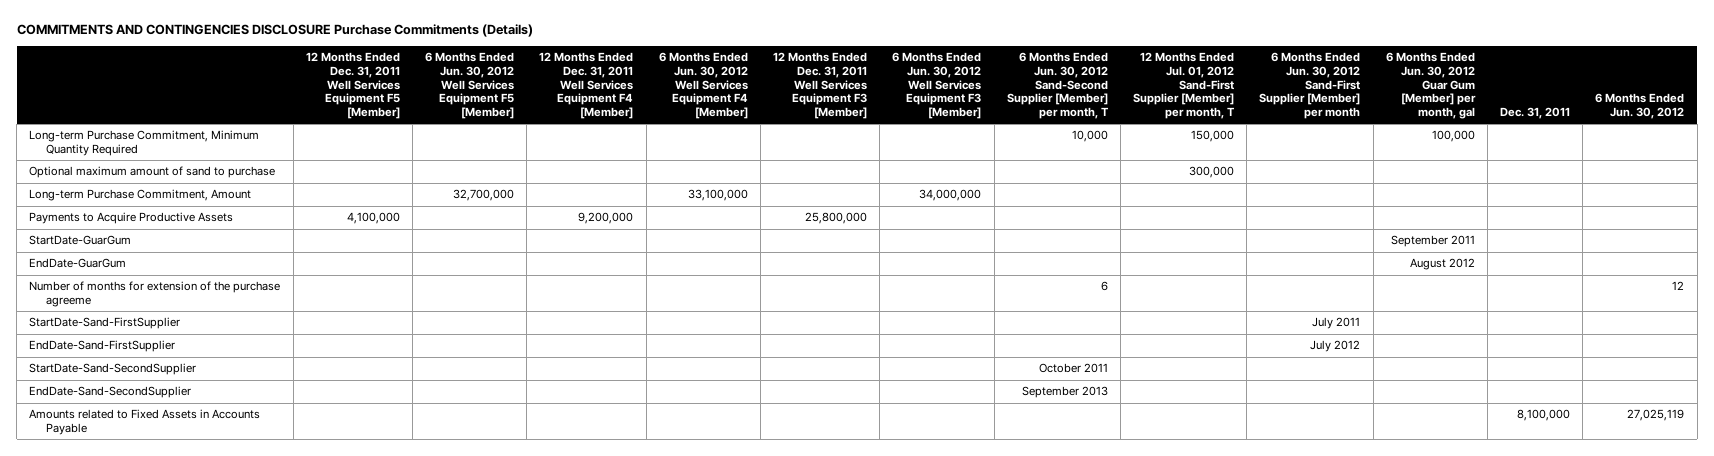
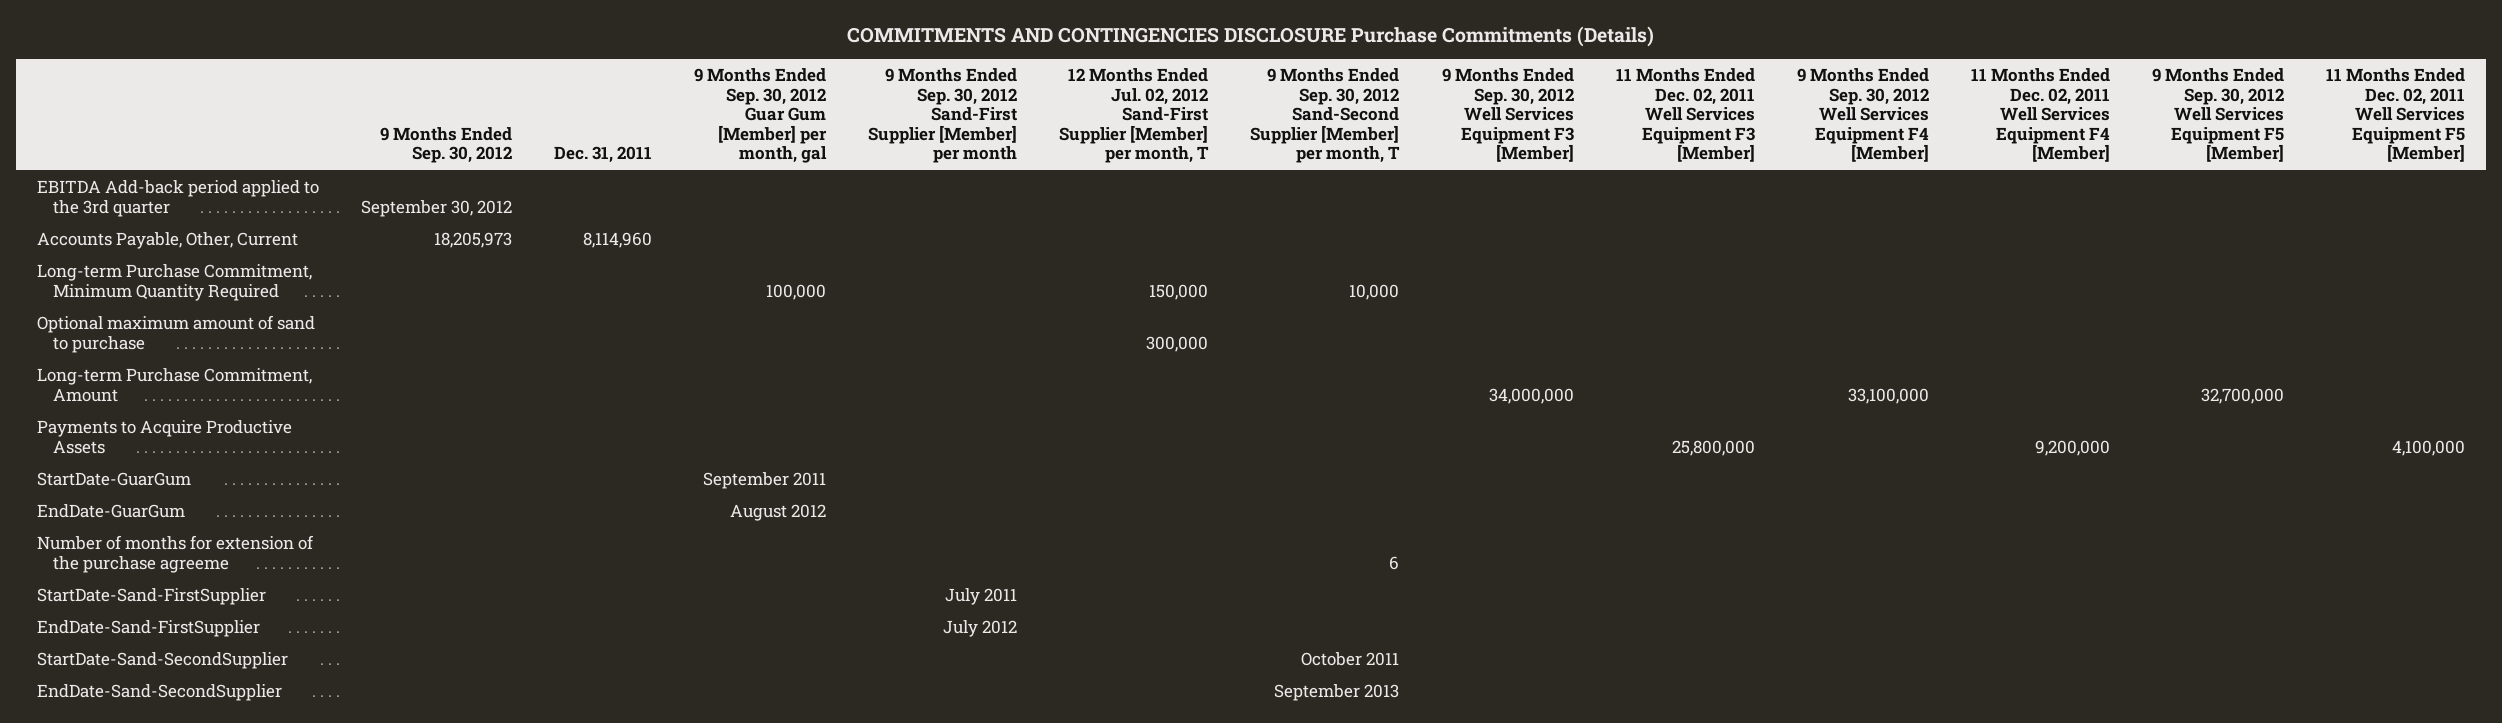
- | 12 Months Ended Dec. 31, 2011 Well Services Equipment F5 [Member] | 6 Months Ended Jun. 30, 2012 Well Services Equipment F5 [Member] | 12 Months Ended Dec. 31, 2011 Well Services Equipment F4 [Member] | 6 Months Ended Jun. 30, 2012 Well Services Equipment F4 [Member] | 12 Months Ended Dec. 31, 2011 Well Services Equipment F3 [Member] | 6 Months Ended Jun. 30, 2012 Well Services Equipment F3 [Member] | 6 Months Ended Jun. 30, 2012 Sand-Second Supplier [Member] per month, T | 12 Months Ended Jul. 01, 2012 Sand-First Supplier [Member] per month, T | 6 Months Ended Jun. 30, 2012 Sand-First Supplier [Member] per month | 6 Months Ended Jun. 30, 2012 Guar Gum [Member] per month, gal | Dec. 31, 2011 | 6 Months Ended Jun. 30, 2012
+ | 9 Months Ended Sep. 30, 2012 | Dec. 31, 2011 | 9 Months Ended Sep. 30, 2012 Guar Gum [Member] per month, gal | 9 Months Ended Sep. 30, 2012 Sand-First Supplier [Member] per month | 12 Months Ended Jul. 02, 2012 Sand-First Supplier [Member] per month, T | 9 Months Ended Sep. 30, 2012 Sand-Second Supplier [Member] per month, T | 9 Months Ended Sep. 30, 2012 Well Services Equipment F3 [Member] | 11 Months Ended Dec. 02, 2011 Well Services Equipment F3 [Member] | 9 Months Ended Sep. 30, 2012 Well Services Equipment F4 [Member] | 11 Months Ended Dec. 02, 2011 Well Services Equipment F4 [Member] | 9 Months Ended Sep. 30, 2012 Well Services Equipment F5 [Member] | 11 Months Ended Dec. 02, 2011 Well Services Equipment F5 [Member]
+ EBITDA Add-back period applied to the 3rd quarter | September 30, 2012 | | | | | | | | | | |
+ Accounts Payable, Other, Current | 18,205,973 | 8,114,960 | | | | | | | | | |
- Amounts related to Fixed Assets in Accounts Payable | | | | | | | | | | | 8,100,000 | 27,025,119

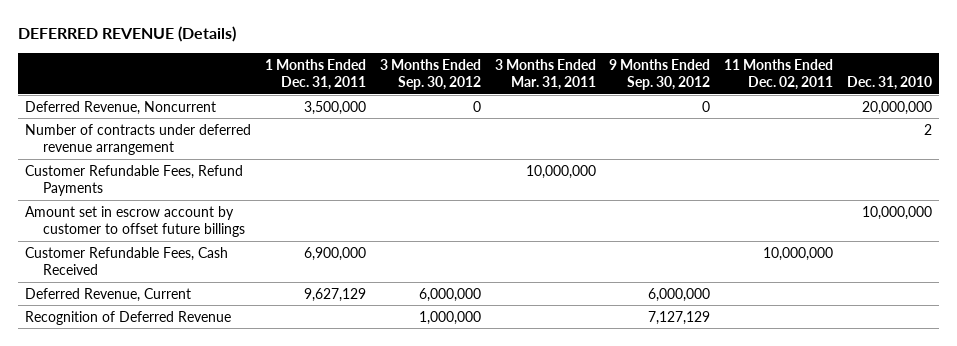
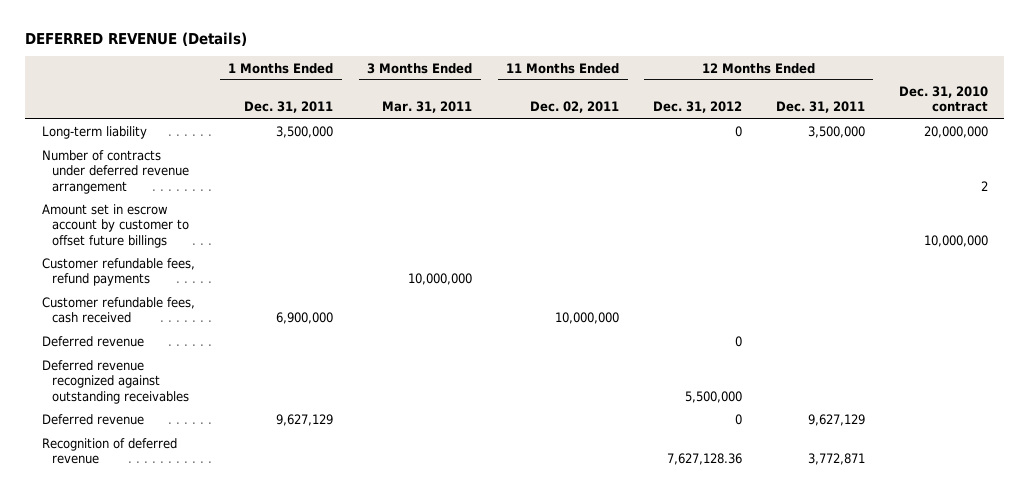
- | 1 Months Ended Dec. 31, 2011 | 3 Months Ended Sep. 30, 2012 | 3 Months Ended Mar. 31, 2011 | 9 Months Ended Sep. 30, 2012 | 11 Months Ended Dec. 02, 2011 | Dec. 31, 2010
+ | 1 Months Ended Dec. 31, 2011 | 3 Months Ended Mar. 31, 2011 | 11 Months Ended Dec. 02, 2011 | 12 Months Ended Dec. 31, 2012 | 12 Months Ended Dec. 31, 2011 | Dec. 31, 2010 contract
- Deferred Revenue, Noncurrent | 3,500,000 | 0 | | 0 | | 20,000,000
+ Long-term liability | 3,500,000 | | | 0 | 3,500,000 | 20,000,000
- Customer Refundable Fees, Refund Payments | | | 10,000,000 | | |
- Customer Refundable Fees, Cash Received | 6,900,000 | | | | 10,000,000 |
- Deferred Revenue, Current | 9,627,129 | 6,000,000 | | 6,000,000 | |
- Recognition of Deferred Revenue | | 1,000,000 | | 7,127,129 | |
+ Customer refundable fees, refund payments | | 10,000,000 | | | |
+ Customer refundable fees, cash received | 6,900,000 | | 10,000,000 | | |
+ Deferred revenue | | | | 0 | |
+ Deferred revenue recognized against outstanding receivables | | | | 5,500,000 | |
+ Deferred revenue | 9,627,129 | | | 0 | 9,627,129 |
+ Recognition of deferred revenue | | | | 7,627,128.36 | 3,772,871 |

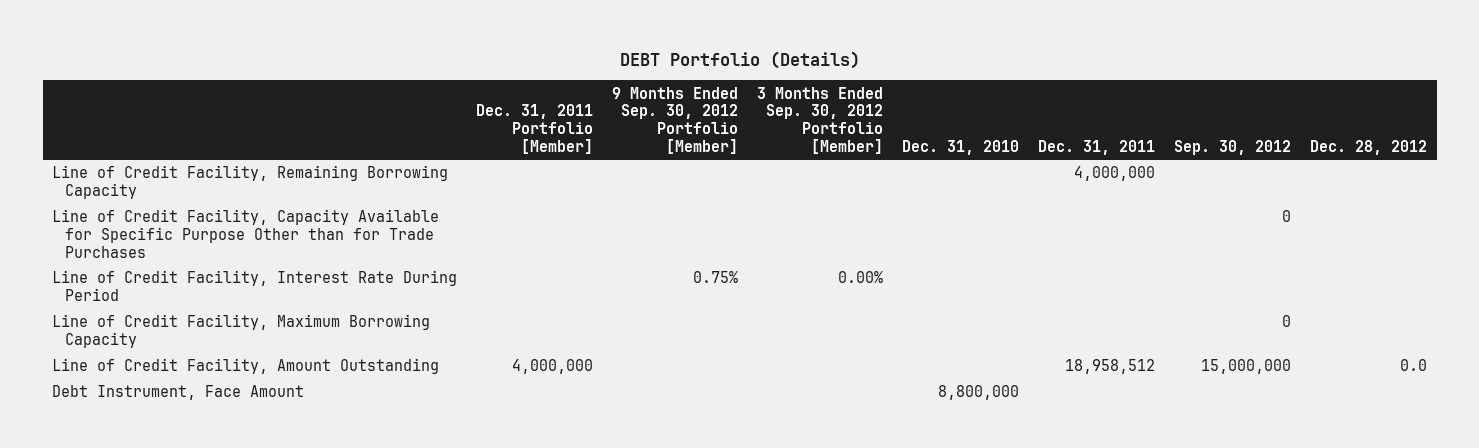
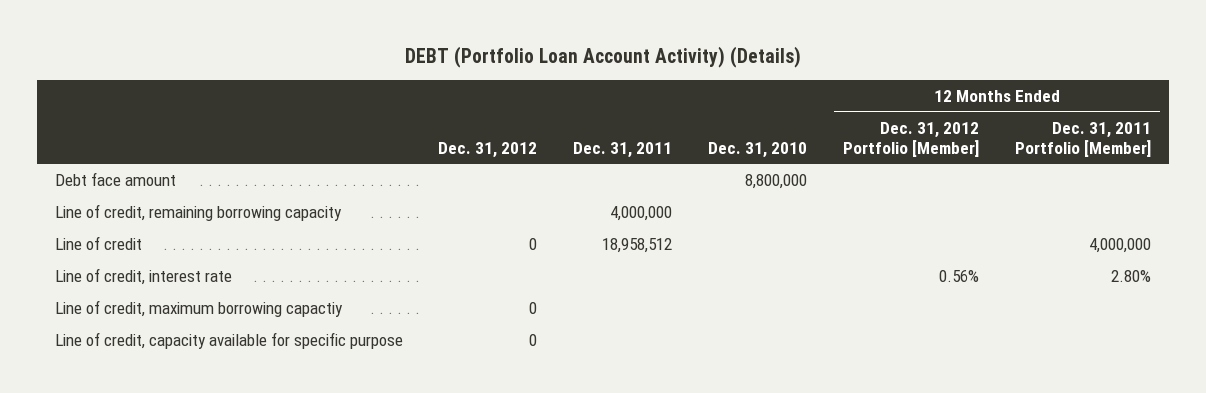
- DEBT Portfolio (Details)
+ DEBT (Portfolio Loan Account Activity) (Details)
- | Dec. 31, 2011 Portfolio [Member] | 9 Months Ended Sep. 30, 2012 Portfolio [Member] | 3 Months Ended Sep. 30, 2012 Portfolio [Member] | Dec. 31, 2010 | Dec. 31, 2011 | Sep. 30, 2012 | Dec. 28, 2012
+ | Dec. 31, 2012 | Dec. 31, 2011 | Dec. 31, 2010 | 12 Months Ended Dec. 31, 2012 Portfolio [Member] | 12 Months Ended Dec. 31, 2011 Portfolio [Member]
- Line of Credit Facility, Remaining Borrowing Capacity | | | | | 4,000,000 | |
- Line of Credit Facility, Capacity Available for Specific Purpose Other than for Trade Purchases | | | | | | 0 |
- Line of Credit Facility, Interest Rate During Period | | 0.75% | 0.00% | | | |
- Line of Credit Facility, Maximum Borrowing Capacity | | | | | | 0 |
- Line of Credit Facility, Amount Outstanding | 4,000,000 | | | | 18,958,512 | 15,000,000 | 0.0
- Debt Instrument, Face Amount | | | | 8,800,000 | | |
+ Debt face amount | | | 8,800,000 | |
+ Line of credit, remaining borrowing capacity | | 4,000,000 | | |
+ Line of credit | 0 | 18,958,512 | | | 4,000,000
+ Line of credit, interest rate | | | | 0.56% | 2.80%
+ Line of credit, maximum borrowing capactiy | 0 | | | |
+ Line of credit, capacity available for specific purpose | 0 | | | |

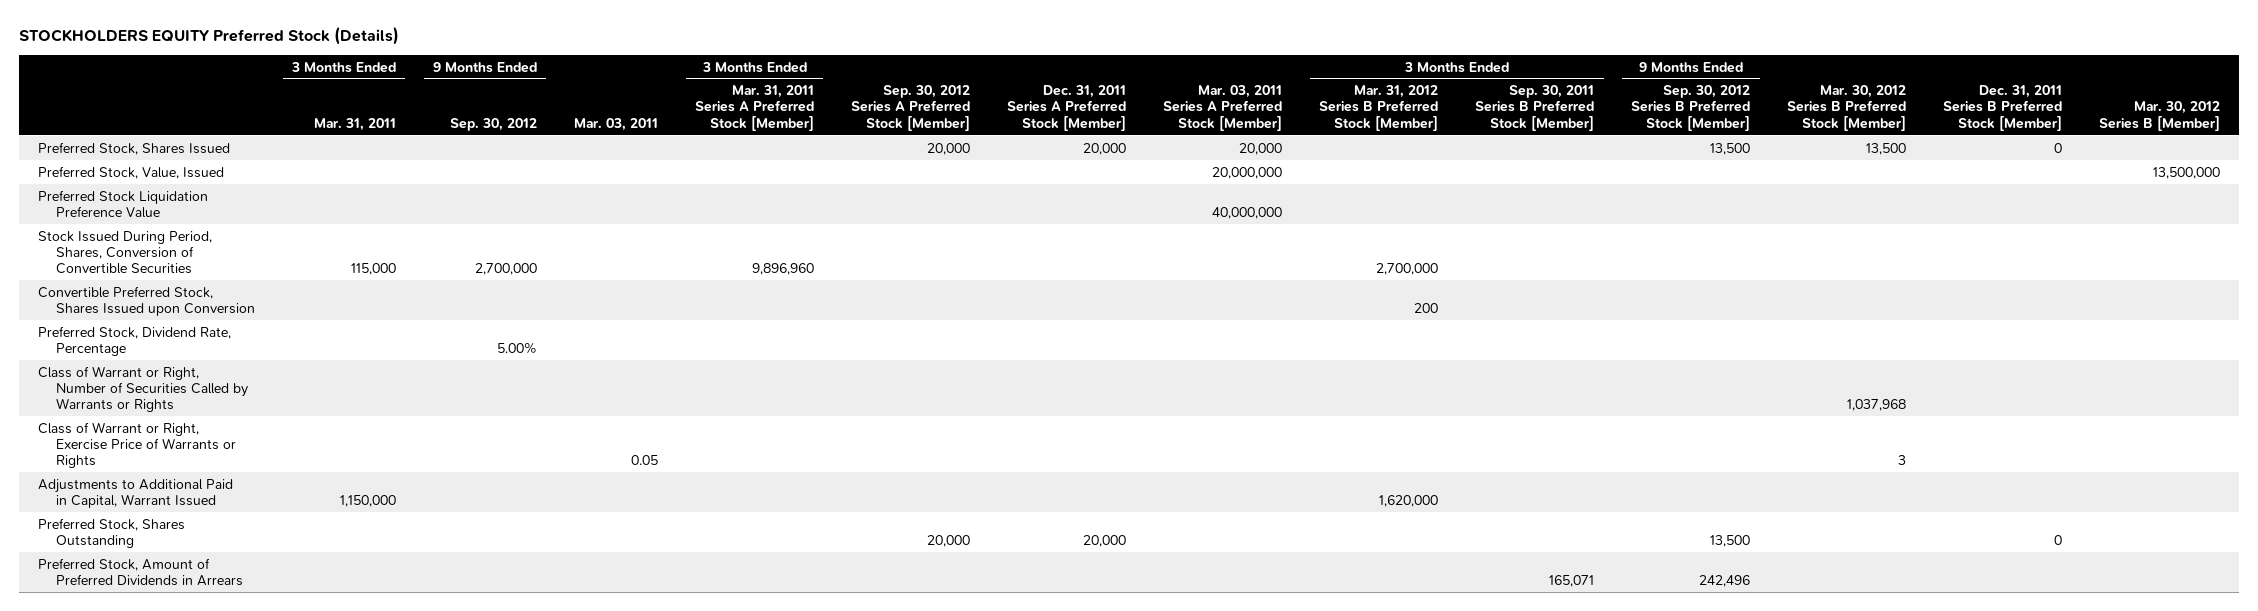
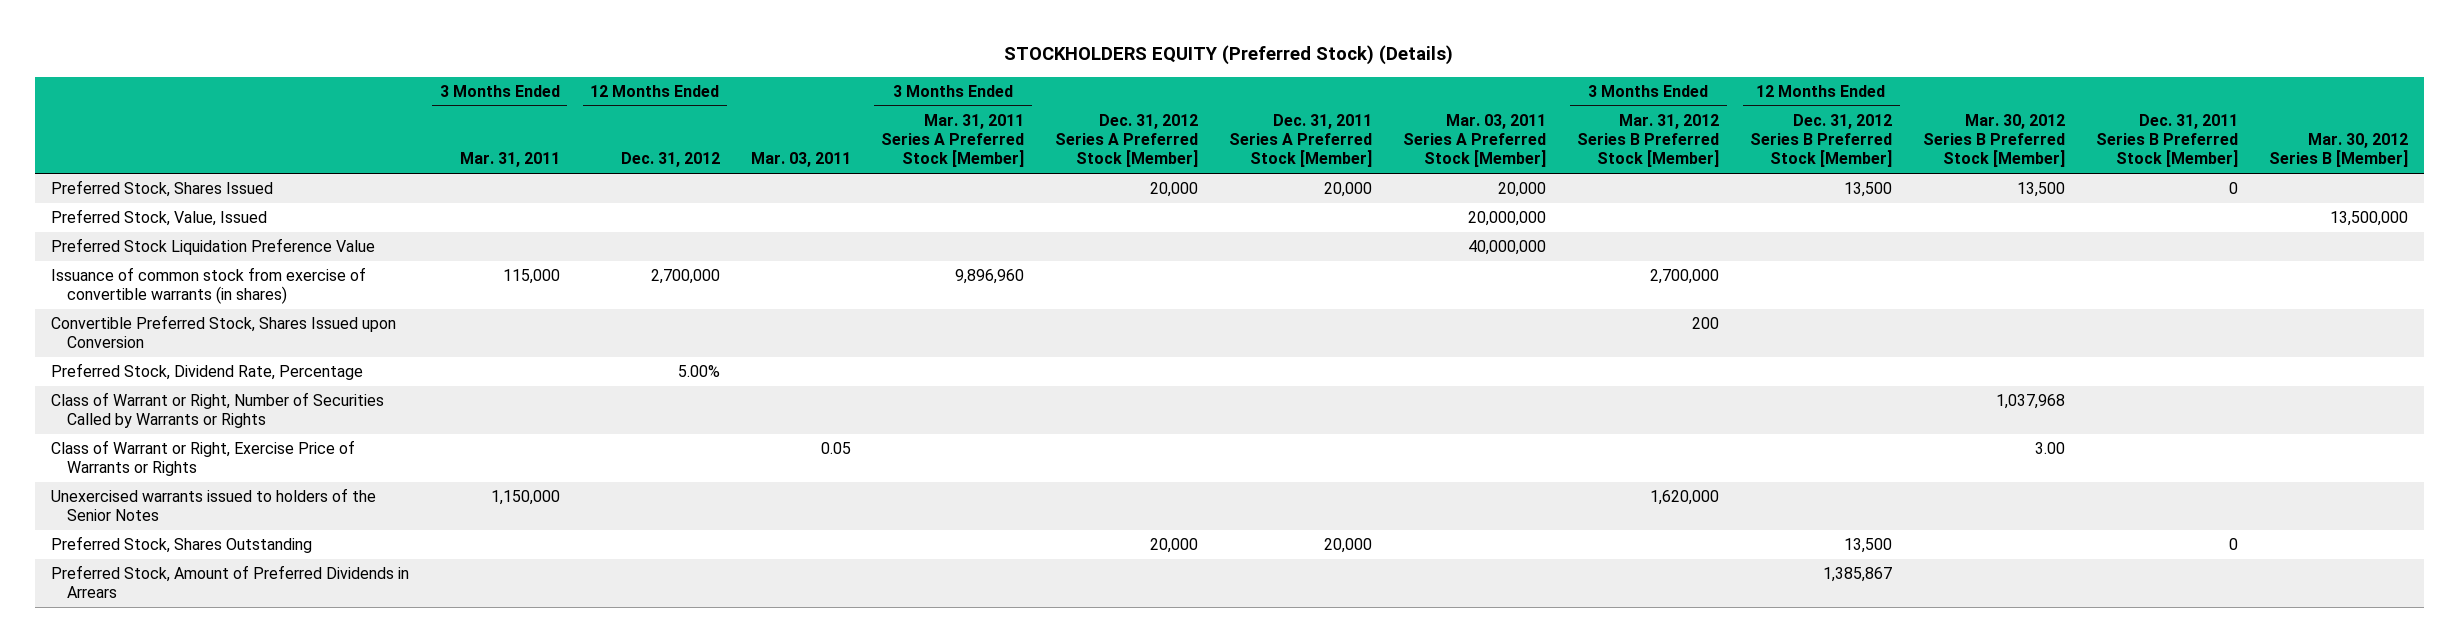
- STOCKHOLDERS EQUITY Preferred Stock (Details)
+ STOCKHOLDERS EQUITY (Preferred Stock) (Details)
- | 3 Months Ended Mar. 31, 2011 | 9 Months Ended Sep. 30, 2012 | Mar. 03, 2011 | 3 Months Ended Mar. 31, 2011 Series A Preferred Stock [Member] | Sep. 30, 2012 Series A Preferred Stock [Member] | Dec. 31, 2011 Series A Preferred Stock [Member] | Mar. 03, 2011 Series A Preferred Stock [Member] | 3 Months Ended Mar. 31, 2012 Series B Preferred Stock [Member] | 3 Months Ended Sep. 30, 2011 Series B Preferred Stock [Member] | 9 Months Ended Sep. 30, 2012 Series B Preferred Stock [Member] | Mar. 30, 2012 Series B Preferred Stock [Member] | Dec. 31, 2011 Series B Preferred Stock [Member] | Mar. 30, 2012 Series B [Member]
+ | 3 Months Ended Mar. 31, 2011 | 12 Months Ended Dec. 31, 2012 | Mar. 03, 2011 | 3 Months Ended Mar. 31, 2011 Series A Preferred Stock [Member] | Dec. 31, 2012 Series A Preferred Stock [Member] | Dec. 31, 2011 Series A Preferred Stock [Member] | Mar. 03, 2011 Series A Preferred Stock [Member] | 3 Months Ended Mar. 31, 2012 Series B Preferred Stock [Member] | 12 Months Ended Dec. 31, 2012 Series B Preferred Stock [Member] | Mar. 30, 2012 Series B Preferred Stock [Member] | Dec. 31, 2011 Series B Preferred Stock [Member] | Mar. 30, 2012 Series B [Member]
- Stock Issued During Period, Shares, Conversion of Convertible Securities | 115,000 | 2,700,000 | | 9,896,960 | | | | 2,700,000 | | | | |
+ Issuance of common stock from exercise of convertible warrants (in shares) | 115,000 | 2,700,000 | | 9,896,960 | | | | 2,700,000 | | | |
- Class of Warrant or Right, Exercise Price of Warrants or Rights | | | 0.05 | | | | | | | | 3 | |
- Adjustments to Additional Paid in Capital, Warrant Issued | 1,150,000 | | | | | | | 1,620,000 | | | | |
+ Class of Warrant or Right, Exercise Price of Warrants or Rights | | | 0.05 | | | | | | | 3.00 | |
+ Unexercised warrants issued to holders of the Senior Notes | 1,150,000 | | | | | | | 1,620,000 | | | |

